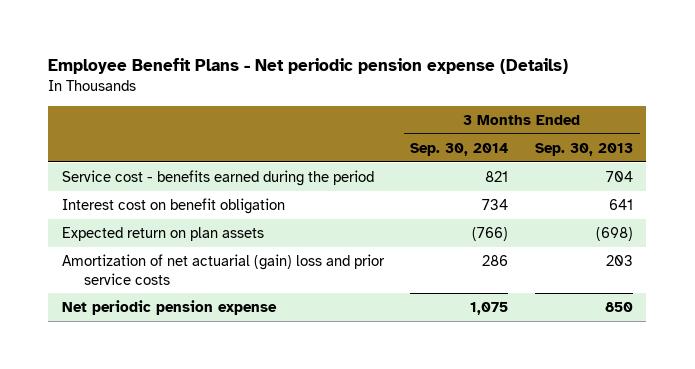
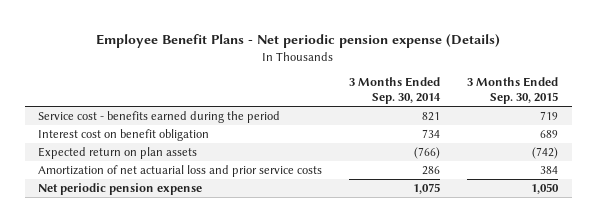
- | 3 Months Ended Sep. 30, 2014 | 3 Months Ended Sep. 30, 2013
+ | 3 Months Ended Sep. 30, 2014 | 3 Months Ended Sep. 30, 2015
- Amortization of net actuarial (gain) loss and prior service costs | 286 | 203
+ Amortization of net actuarial loss and prior service costs | 286 | 384

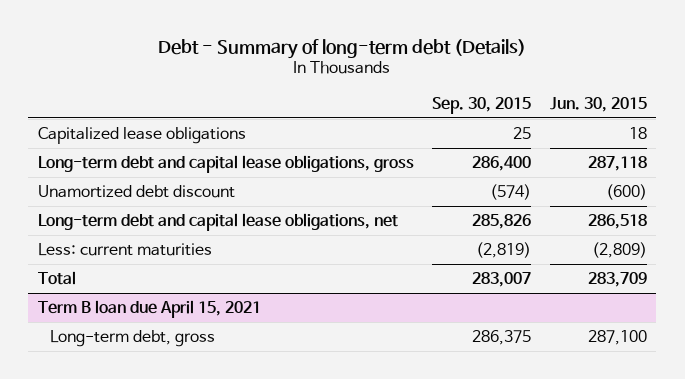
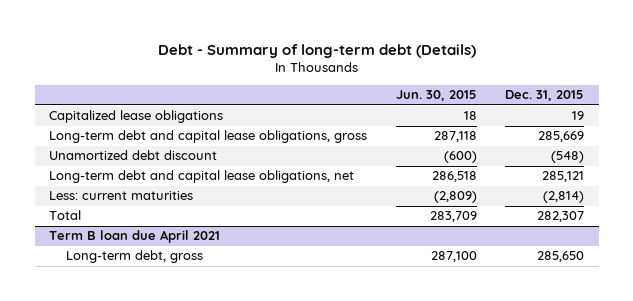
- | Sep. 30, 2015 | Jun. 30, 2015
+ | Jun. 30, 2015 | Dec. 31, 2015
- Term B loan due April 15, 2021
+ Term B loan due April 2021

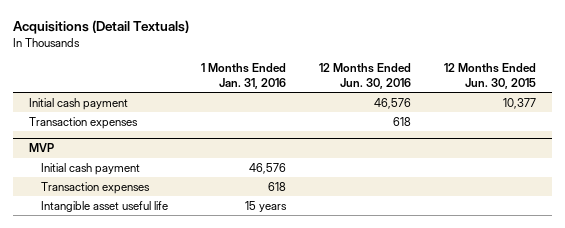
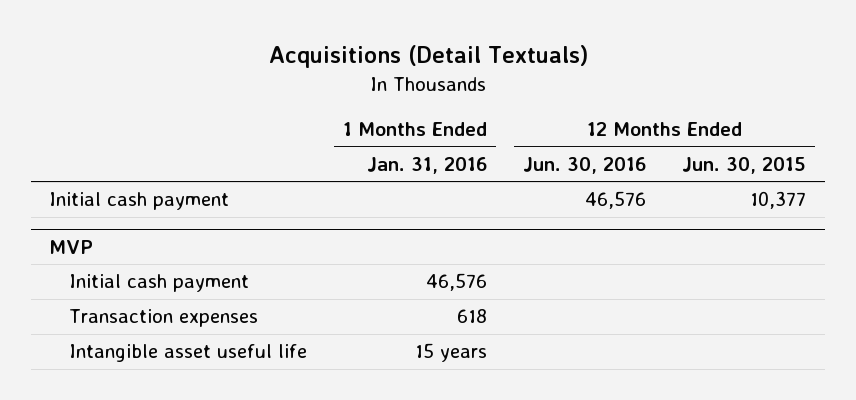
- Transaction expenses | | 618 |

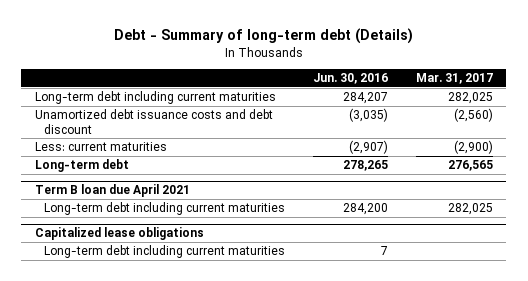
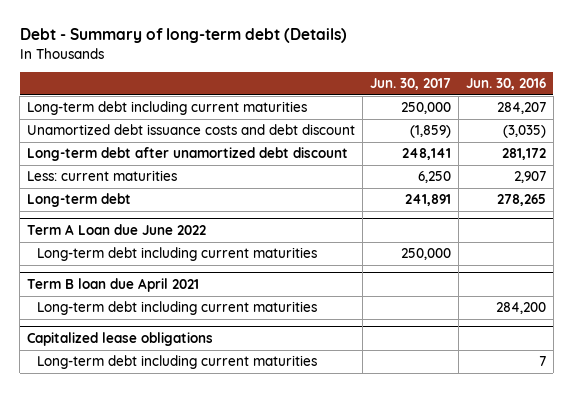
- | Jun. 30, 2016 | Mar. 31, 2017
+ | Jun. 30, 2017 | Jun. 30, 2016
- Less: current maturities | (2,907) | (2,900)
+ Long-term debt after unamortized debt discount | 248,141 | 281,172
+ Less: current maturities | 6,250 | 2,907
+ Term A Loan due June 2022
+ Long-term debt including current maturities | 250,000 |

